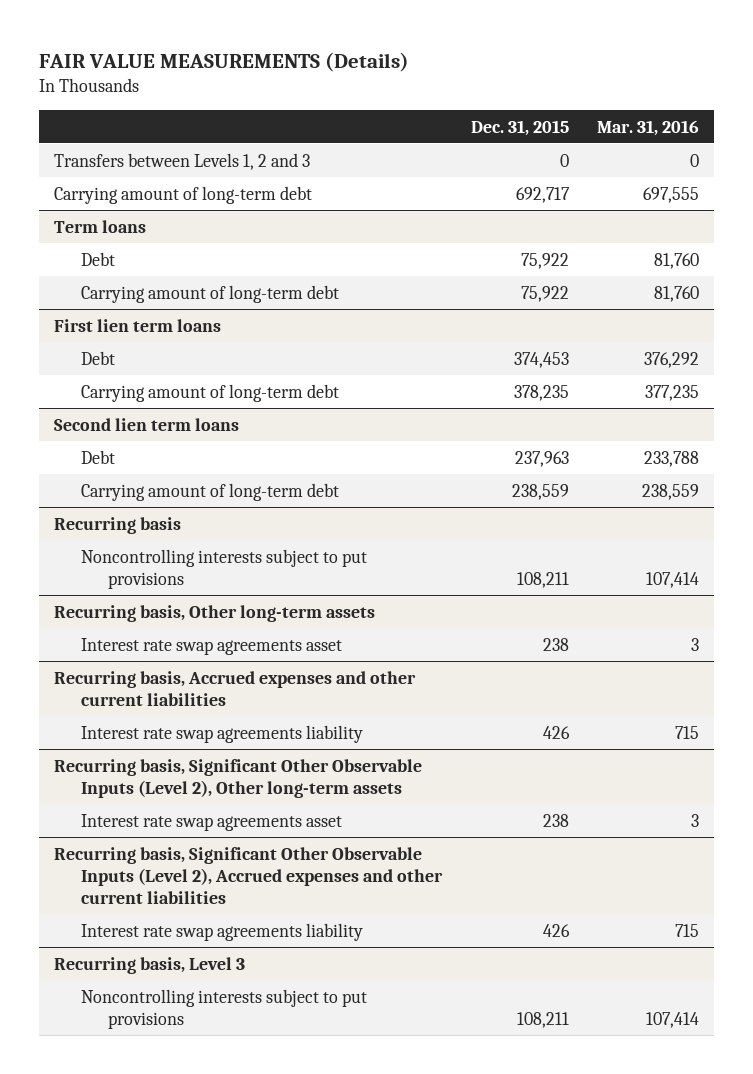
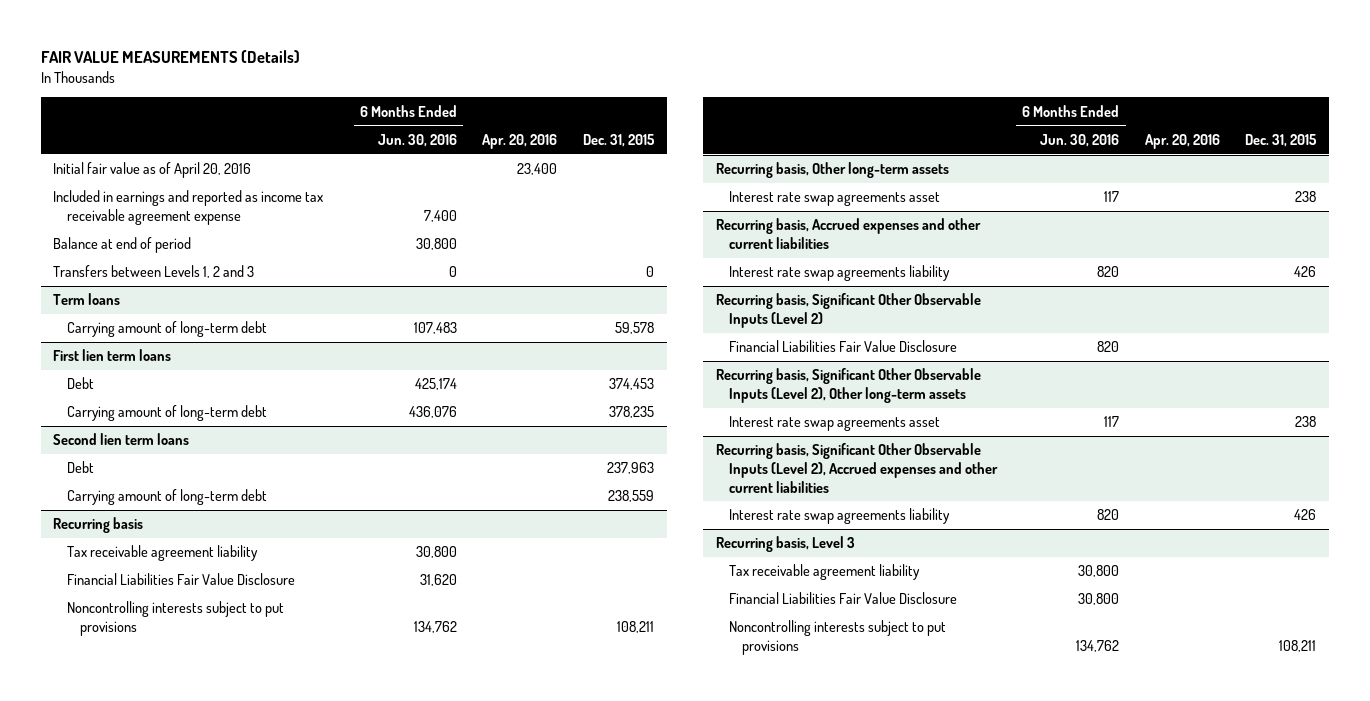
- | Dec. 31, 2015 | Mar. 31, 2016
+ | 6 Months Ended Jun. 30, 2016 | Apr. 20, 2016 | Dec. 31, 2015
+ Initial fair value as of April 20, 2016 | | 23,400 |
+ Included in earnings and reported as income tax receivable agreement expense | 7,400 | |
+ Balance at end of period | 30,800 | |
- Carrying amount of long-term debt | 692,717 | 697,555
@ Term loans
- Debt | 75,922 | 81,760
- Carrying amount of long-term debt | 75,922 | 81,760
+ Carrying amount of long-term debt | 107,483 | | 59,578
@ Recurring basis
+ Tax receivable agreement liability | 30,800 | |
+ Financial Liabilities Fair Value Disclosure | 31,620 | |
+ Recurring basis, Significant Other Observable Inputs (Level 2)
+ Financial Liabilities Fair Value Disclosure | 820 | |
@ Recurring basis, Level 3
+ Tax receivable agreement liability | 30,800 | |
+ Financial Liabilities Fair Value Disclosure | 30,800 | |

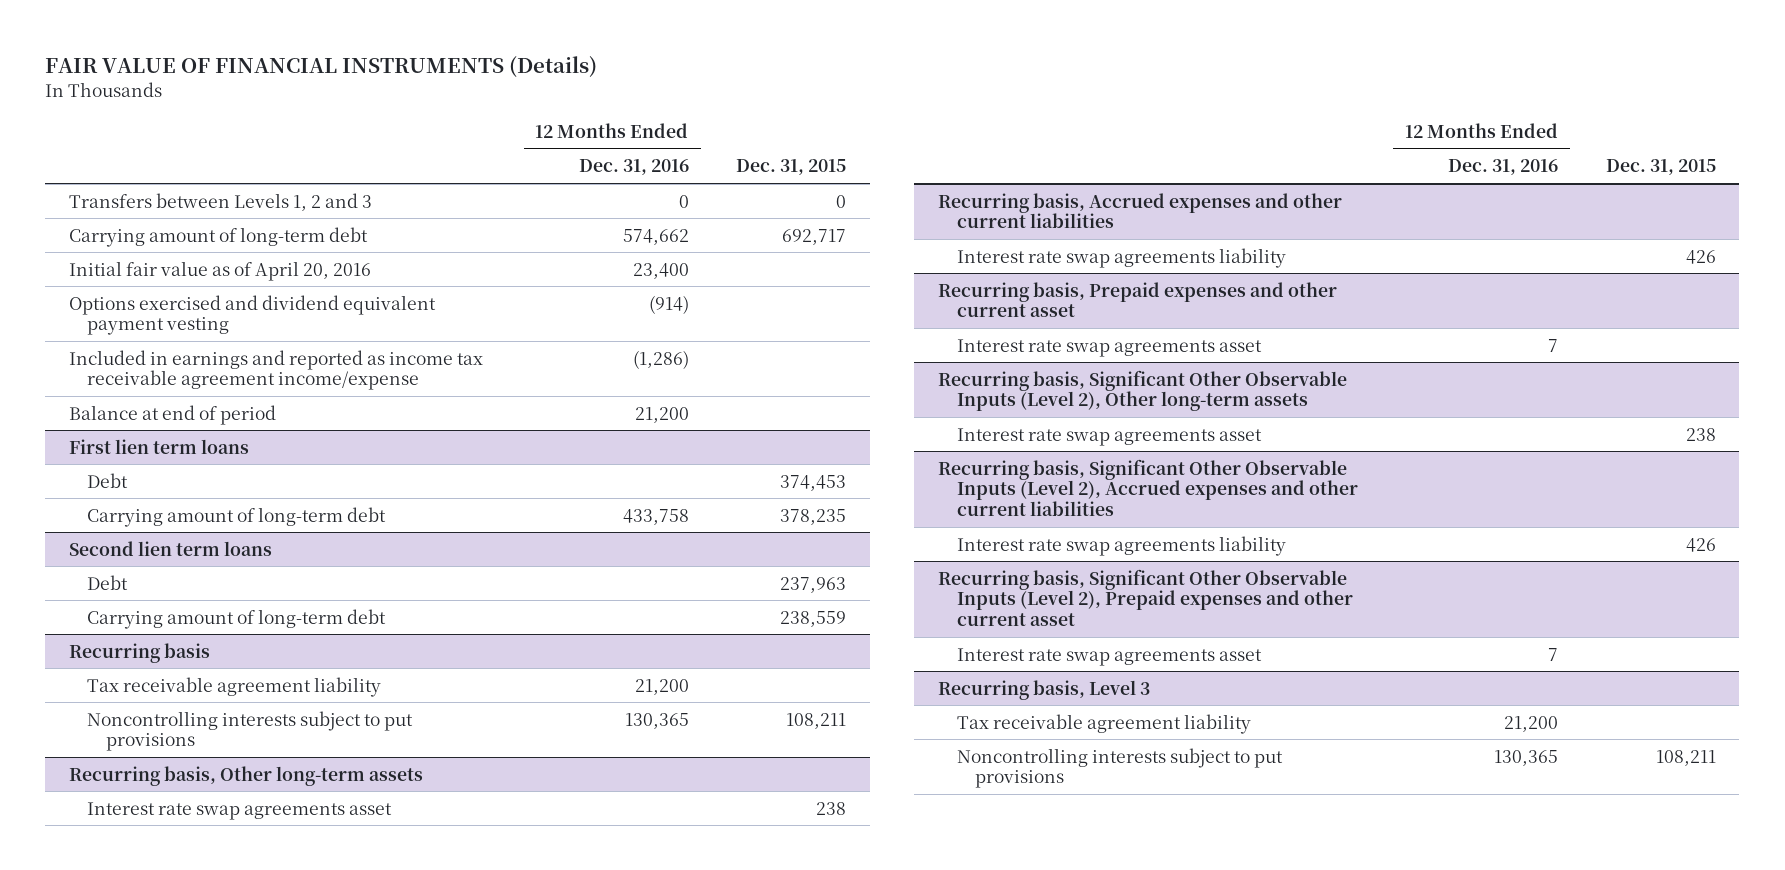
- FAIR VALUE MEASUREMENTS (Details)
+ FAIR VALUE OF FINANCIAL INSTRUMENTS (Details)
- | 6 Months Ended Jun. 30, 2016 | Apr. 20, 2016 | Dec. 31, 2015
+ | 12 Months Ended Dec. 31, 2016 | Dec. 31, 2015
moved up: Transfers between Levels 1, 2 and 3 | 0 | 0
+ Carrying amount of long-term debt | 574,662 | 692,717
- Included in earnings and reported as income tax receivable agreement expense | 7,400 | |
+ Options exercised and dividend equivalent payment vesting | (914) |
+ Included in earnings and reported as income tax receivable agreement income/expense | (1,286) |
- Term loans
- Carrying amount of long-term debt | 107,483 | | 59,578
@ Recurring basis
- Financial Liabilities Fair Value Disclosure | 31,620 | |
- Recurring basis, Significant Other Observable Inputs (Level 2)
- Financial Liabilities Fair Value Disclosure | 820 | |
+ Recurring basis, Prepaid expenses and other current asset
+ Interest rate swap agreements asset | 7 |
+ Recurring basis, Significant Other Observable Inputs (Level 2), Prepaid expenses and other current asset
+ Interest rate swap agreements asset | 7 |
@ Recurring basis, Level 3
- Financial Liabilities Fair Value Disclosure | 30,800 | |

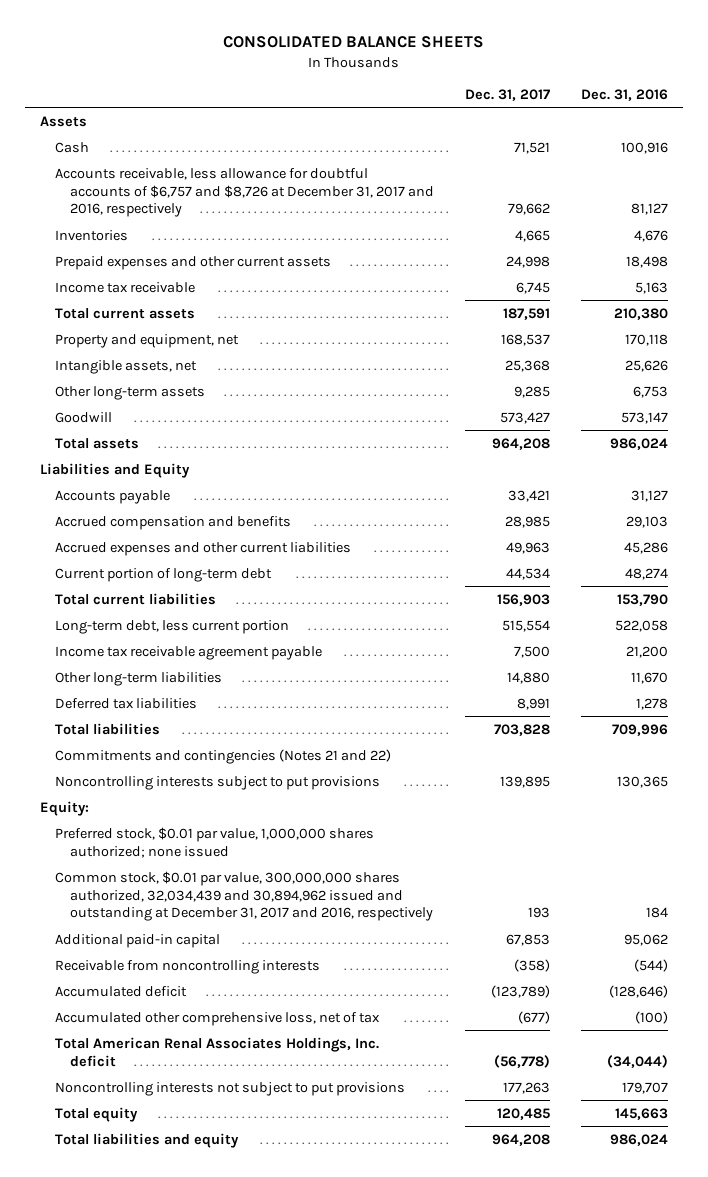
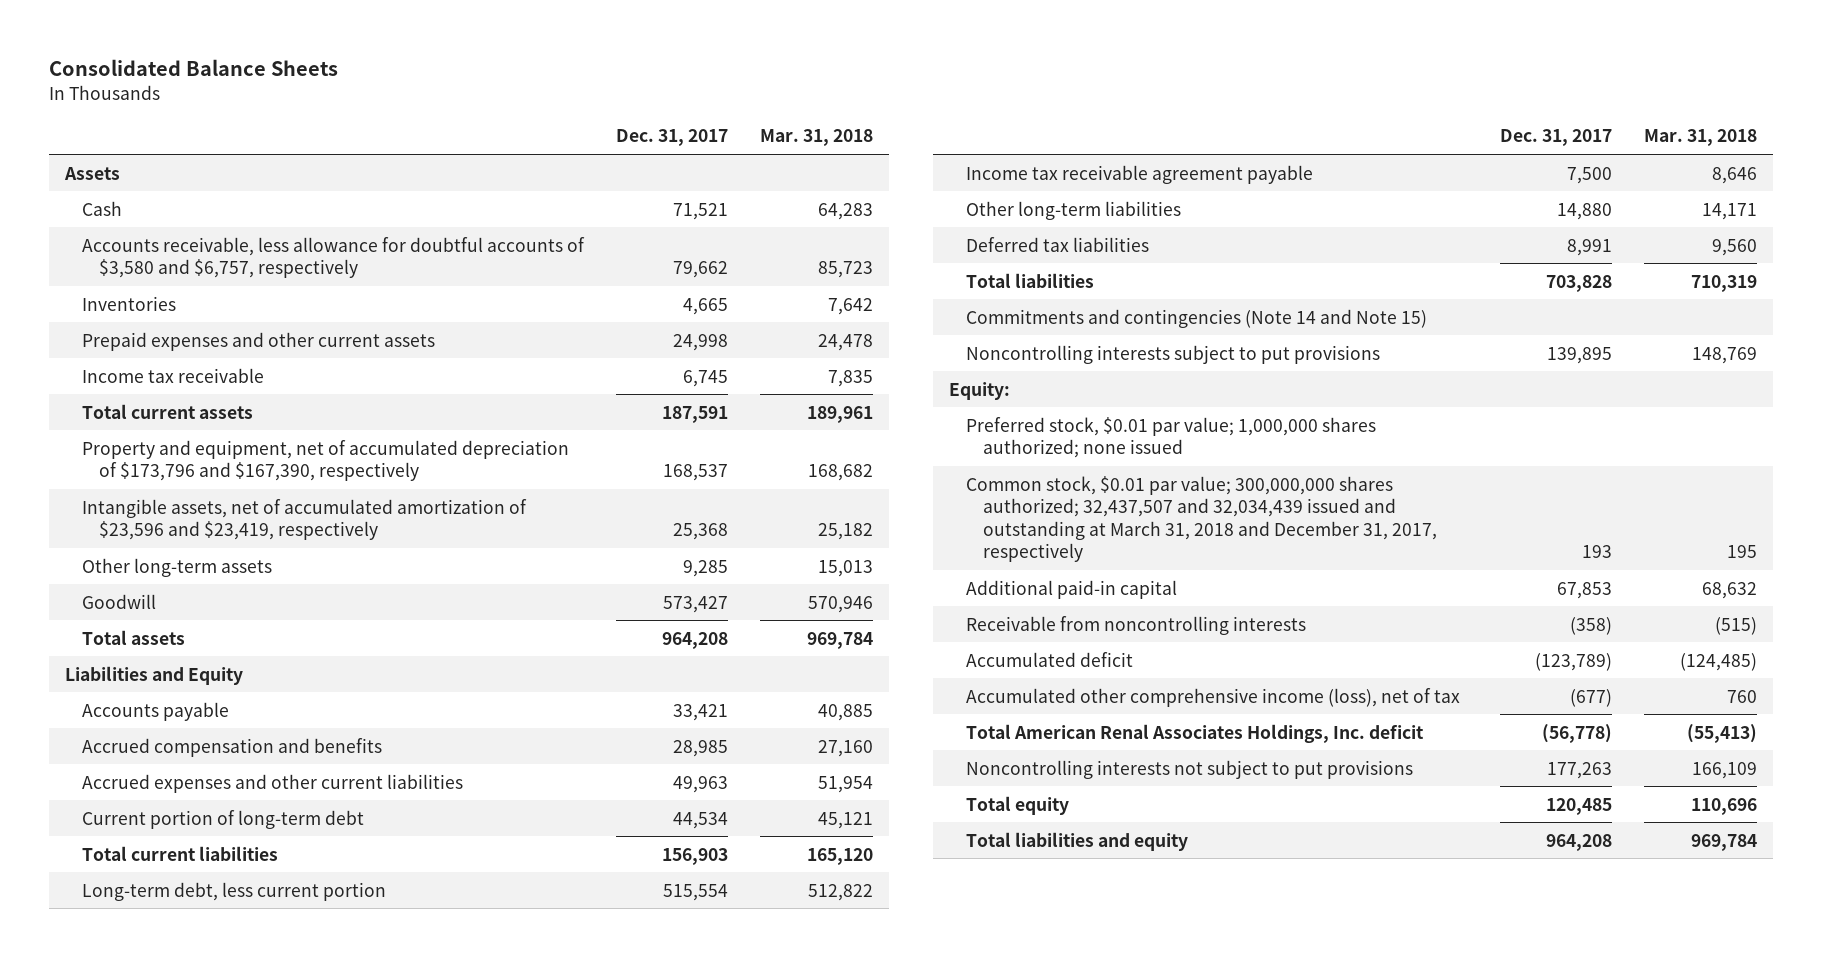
- CONSOLIDATED BALANCE SHEETS
+ Consolidated Balance Sheets
- | Dec. 31, 2017 | Dec. 31, 2016
+ | Dec. 31, 2017 | Mar. 31, 2018
- Accounts receivable, less allowance for doubtful accounts of $6,757 and $8,726 at December 31, 2017 and 2016, respectively | 79,662 | 81,127
+ Accounts receivable, less allowance for doubtful accounts of $3,580 and $6,757, respectively | 79,662 | 85,723
- Property and equipment, net | 168,537 | 170,118
- Intangible assets, net | 25,368 | 25,626
+ Property and equipment, net of accumulated depreciation of $173,796 and $167,390, respectively | 168,537 | 168,682
+ Intangible assets, net of accumulated amortization of $23,596 and $23,419, respectively | 25,368 | 25,182
- Commitments and contingencies (Notes 21 and 22)
+ Commitments and contingencies (Note 14 and Note 15)
- Preferred stock, $0.01 par value, 1,000,000 shares authorized; none issued
- Common stock, $0.01 par value, 300,000,000 shares authorized, 32,034,439 and 30,894,962 issued and outstanding at December 31, 2017 and 2016, respectively | 193 | 184
+ Preferred stock, $0.01 par value; 1,000,000 shares authorized; none issued
+ Common stock, $0.01 par value; 300,000,000 shares authorized; 32,437,507 and 32,034,439 issued and outstanding at March 31, 2018 and December 31, 2017, respectively | 193 | 195
- Accumulated other comprehensive loss, net of tax | (677) | (100)
+ Accumulated other comprehensive income (loss), net of tax | (677) | 760

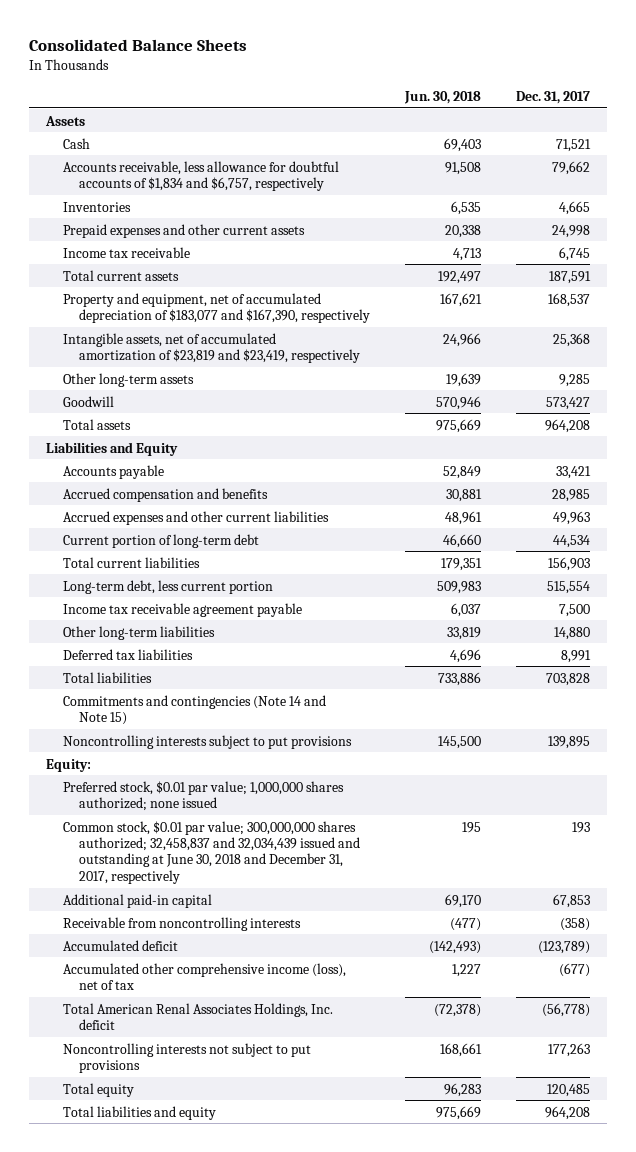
- | Dec. 31, 2017 | Mar. 31, 2018
+ | Jun. 30, 2018 | Dec. 31, 2017
- Accounts receivable, less allowance for doubtful accounts of $3,580 and $6,757, respectively | 79,662 | 85,723
+ Accounts receivable, less allowance for doubtful accounts of $1,834 and $6,757, respectively | 91,508 | 79,662
- Property and equipment, net of accumulated depreciation of $173,796 and $167,390, respectively | 168,537 | 168,682
- Intangible assets, net of accumulated amortization of $23,596 and $23,419, respectively | 25,368 | 25,182
+ Property and equipment, net of accumulated depreciation of $183,077 and $167,390, respectively | 167,621 | 168,537
+ Intangible assets, net of accumulated amortization of $23,819 and $23,419, respectively | 24,966 | 25,368
- Common stock, $0.01 par value; 300,000,000 shares authorized; 32,437,507 and 32,034,439 issued and outstanding at March 31, 2018 and December 31, 2017, respectively | 193 | 195
+ Common stock, $0.01 par value; 300,000,000 shares authorized; 32,458,837 and 32,034,439 issued and outstanding at June 30, 2018 and December 31, 2017, respectively | 195 | 193

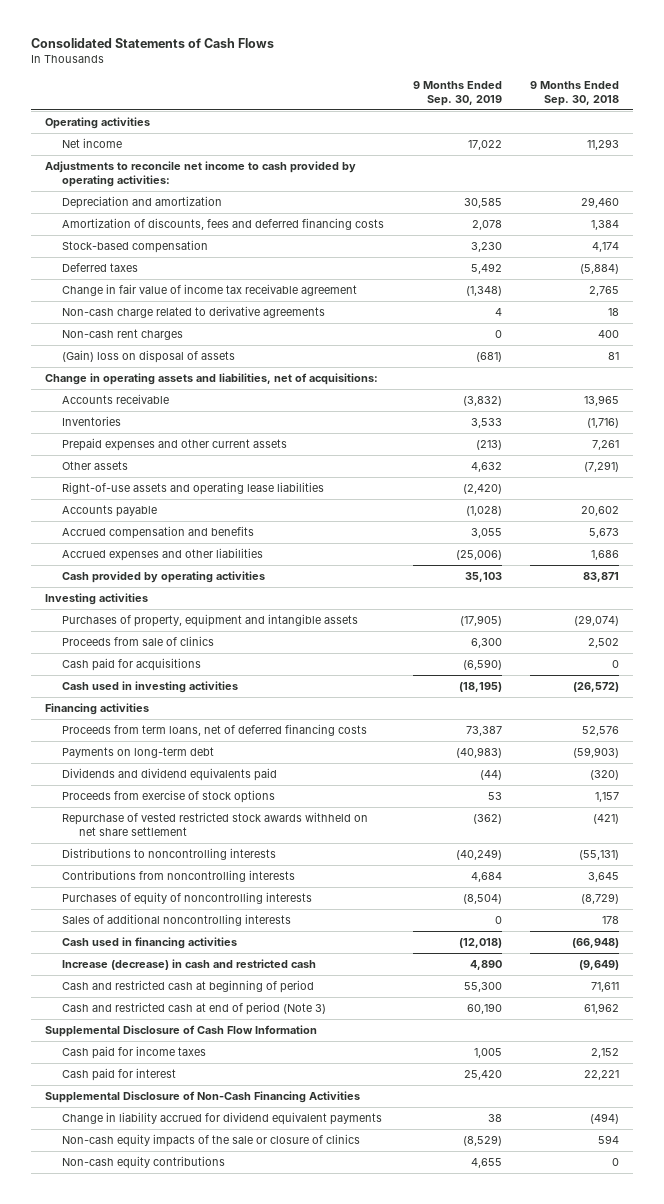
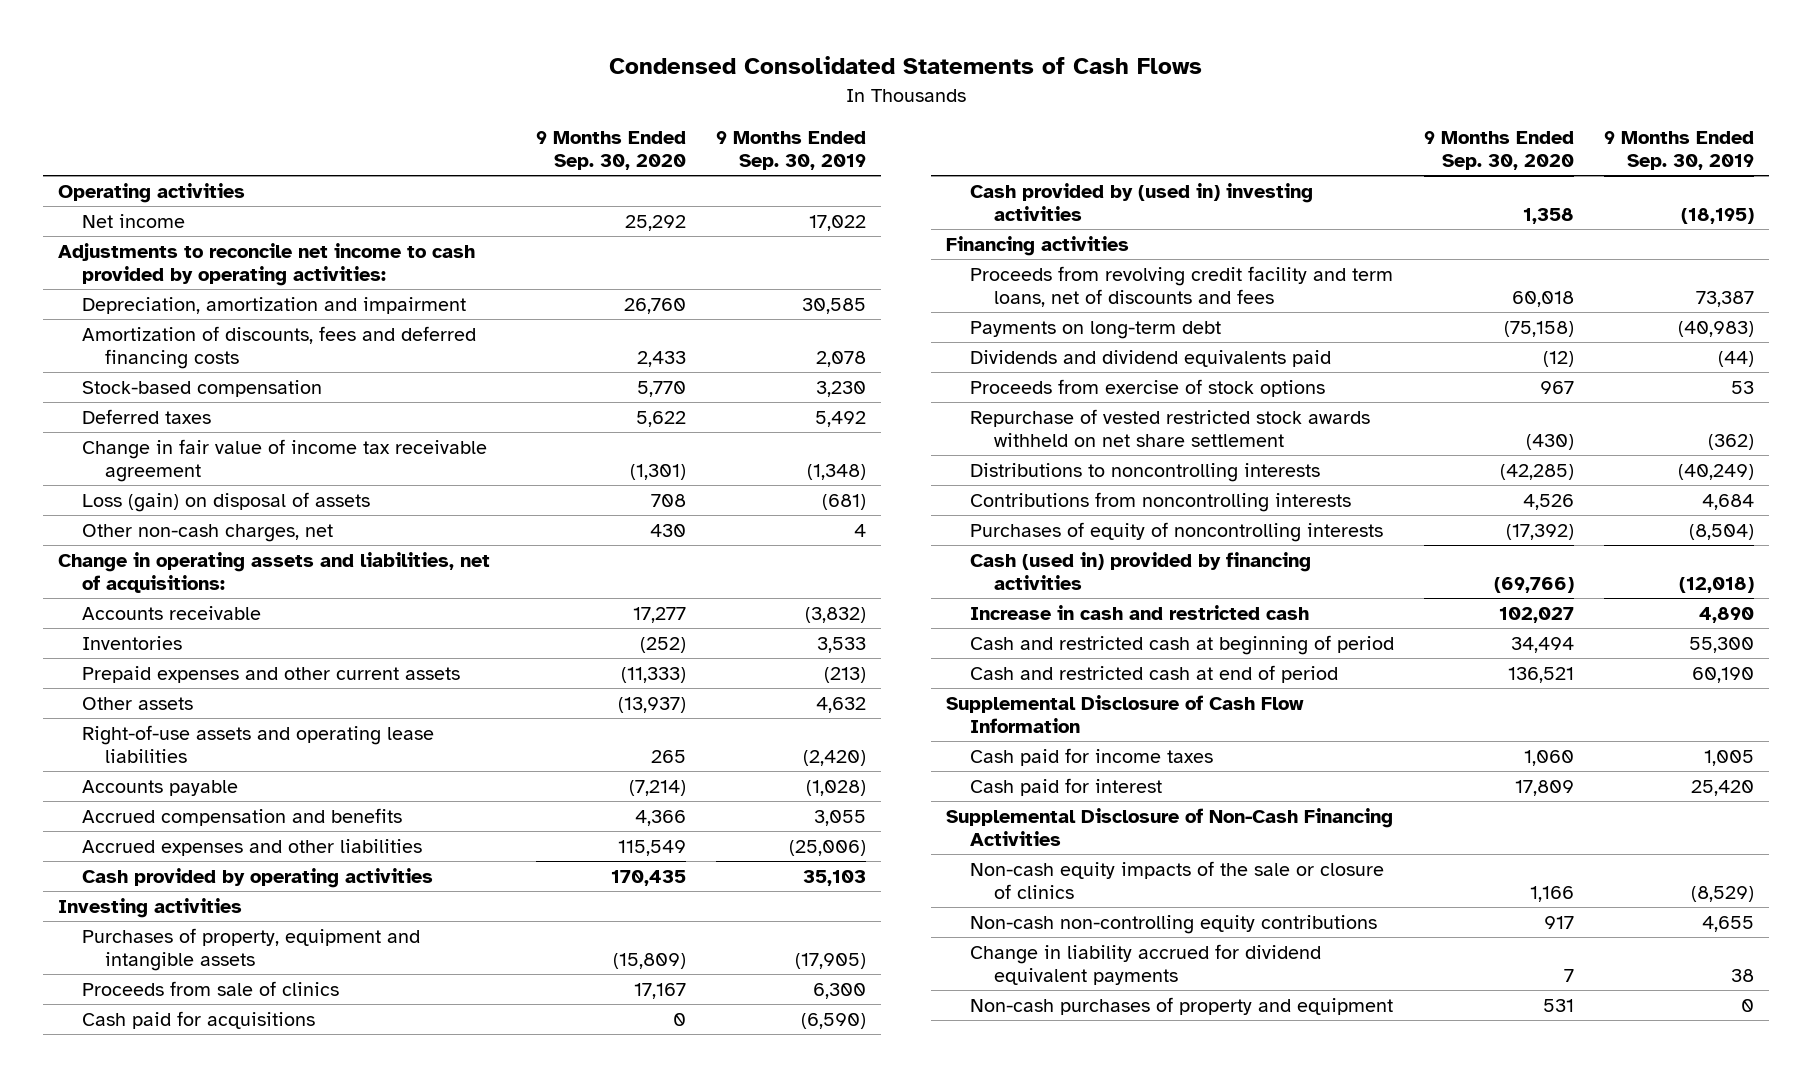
- Consolidated Statements of Cash Flows
+ Condensed Consolidated Statements of Cash Flows
- | 9 Months Ended Sep. 30, 2019 | 9 Months Ended Sep. 30, 2018
+ | 9 Months Ended Sep. 30, 2020 | 9 Months Ended Sep. 30, 2019
- Depreciation and amortization | 30,585 | 29,460
+ Depreciation, amortization and impairment | 26,760 | 30,585
- Non-cash charge related to derivative agreements | 4 | 18
- Non-cash rent charges | 0 | 400
- (Gain) loss on disposal of assets | (681) | 81
+ Loss (gain) on disposal of assets | 708 | (681)
+ Other non-cash charges, net | 430 | 4
- Cash used in investing activities | (18,195) | (26,572)
+ Cash provided by (used in) investing activities | 1,358 | (18,195)
- Proceeds from term loans, net of deferred financing costs | 73,387 | 52,576
+ Proceeds from revolving credit facility and term loans, net of discounts and fees | 60,018 | 73,387
- Sales of additional noncontrolling interests | 0 | 178
- Cash used in financing activities | (12,018) | (66,948)
- Increase (decrease) in cash and restricted cash | 4,890 | (9,649)
+ Cash (used in) provided by financing activities | (69,766) | (12,018)
+ Increase in cash and restricted cash | 102,027 | 4,890
- Cash and restricted cash at end of period (Note 3) | 60,190 | 61,962
+ Cash and restricted cash at end of period | 136,521 | 60,190
- Non-cash equity contributions | 4,655 | 0
+ Non-cash non-controlling equity contributions | 917 | 4,655
moved down: Change in liability accrued for dividend equivalent payments | 7 | 38
+ Non-cash purchases of property and equipment | 531 | 0

